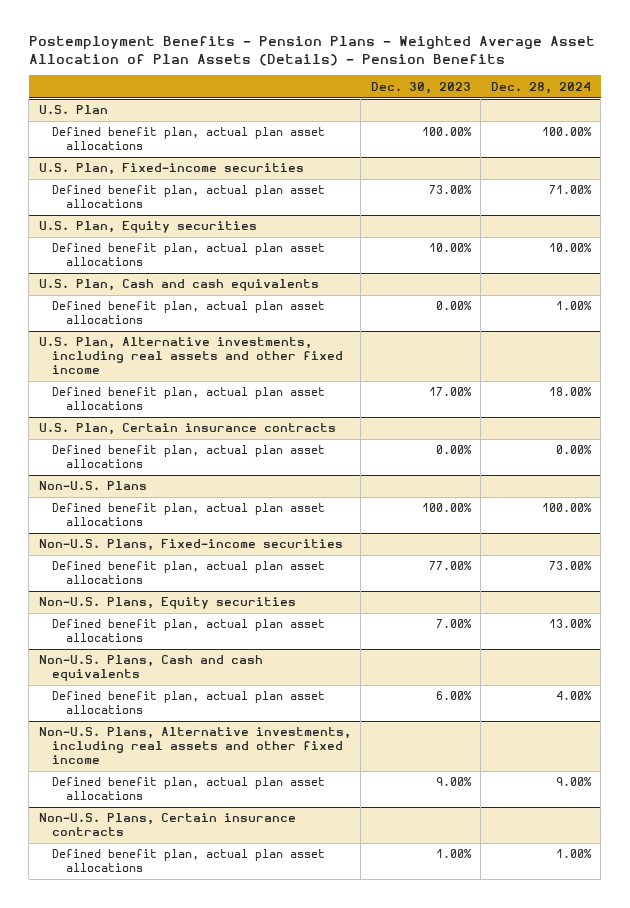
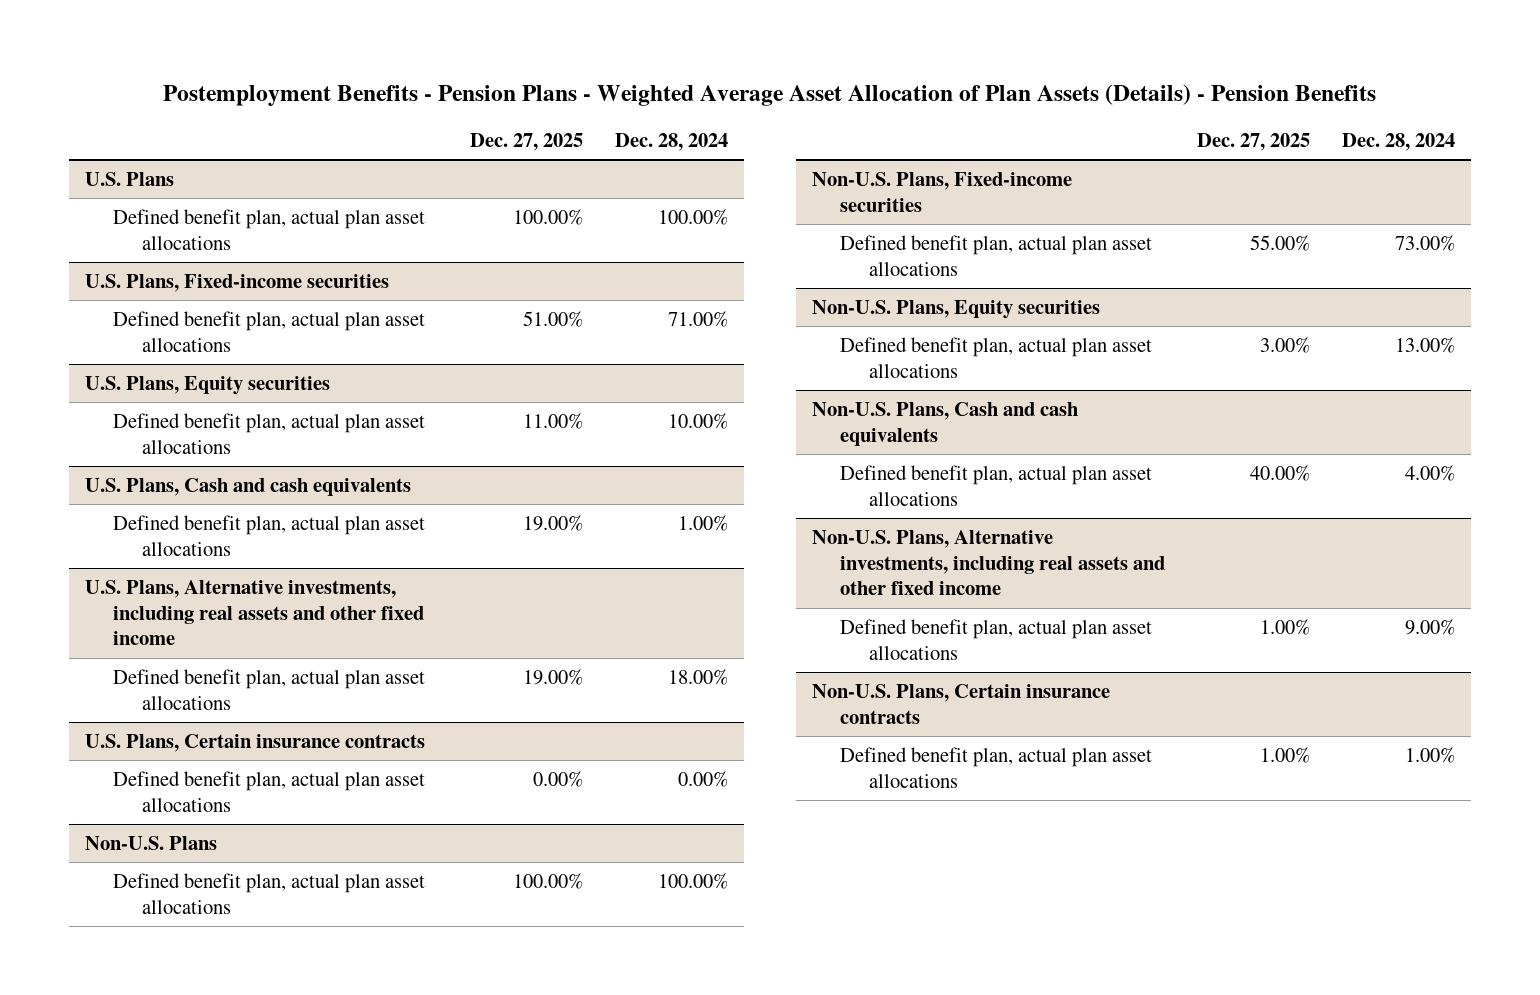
- | Dec. 30, 2023 | Dec. 28, 2024
+ | Dec. 27, 2025 | Dec. 28, 2024
- U.S. Plan
+ U.S. Plans
- U.S. Plan, Fixed-income securities
+ U.S. Plans, Fixed-income securities
- U.S. Plan, Equity securities
+ U.S. Plans, Equity securities
- U.S. Plan, Cash and cash equivalents
+ U.S. Plans, Cash and cash equivalents
- U.S. Plan, Alternative investments, including real assets and other fixed income
+ U.S. Plans, Alternative investments, including real assets and other fixed income
- U.S. Plan, Certain insurance contracts
+ U.S. Plans, Certain insurance contracts

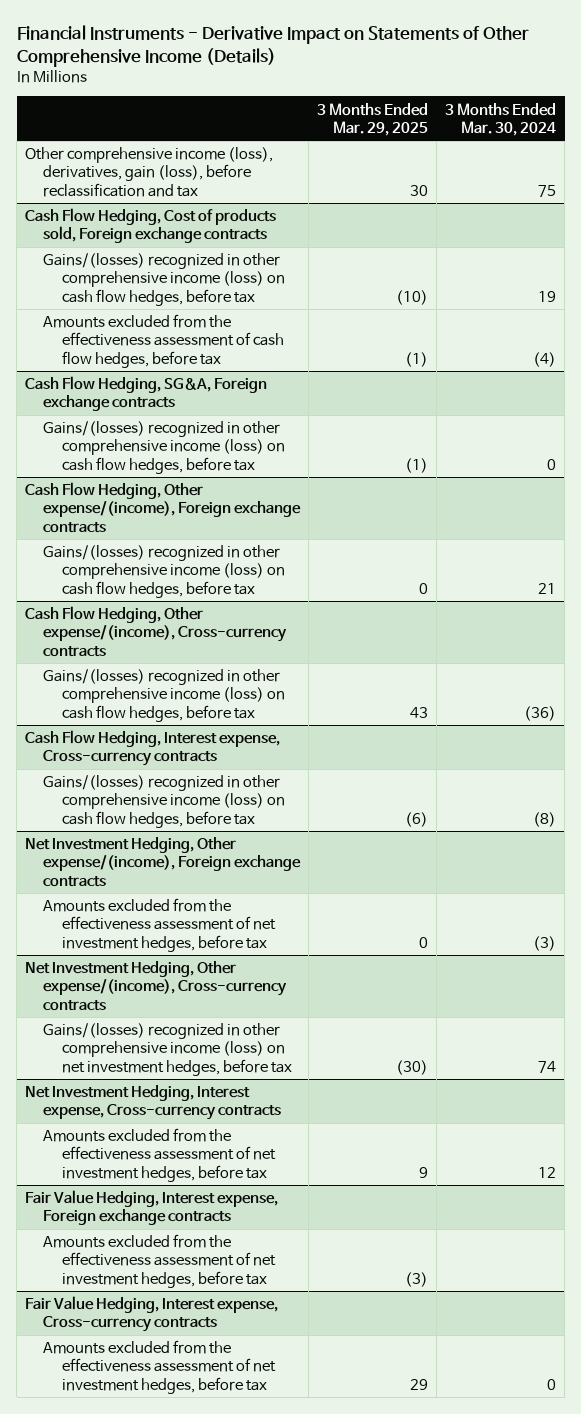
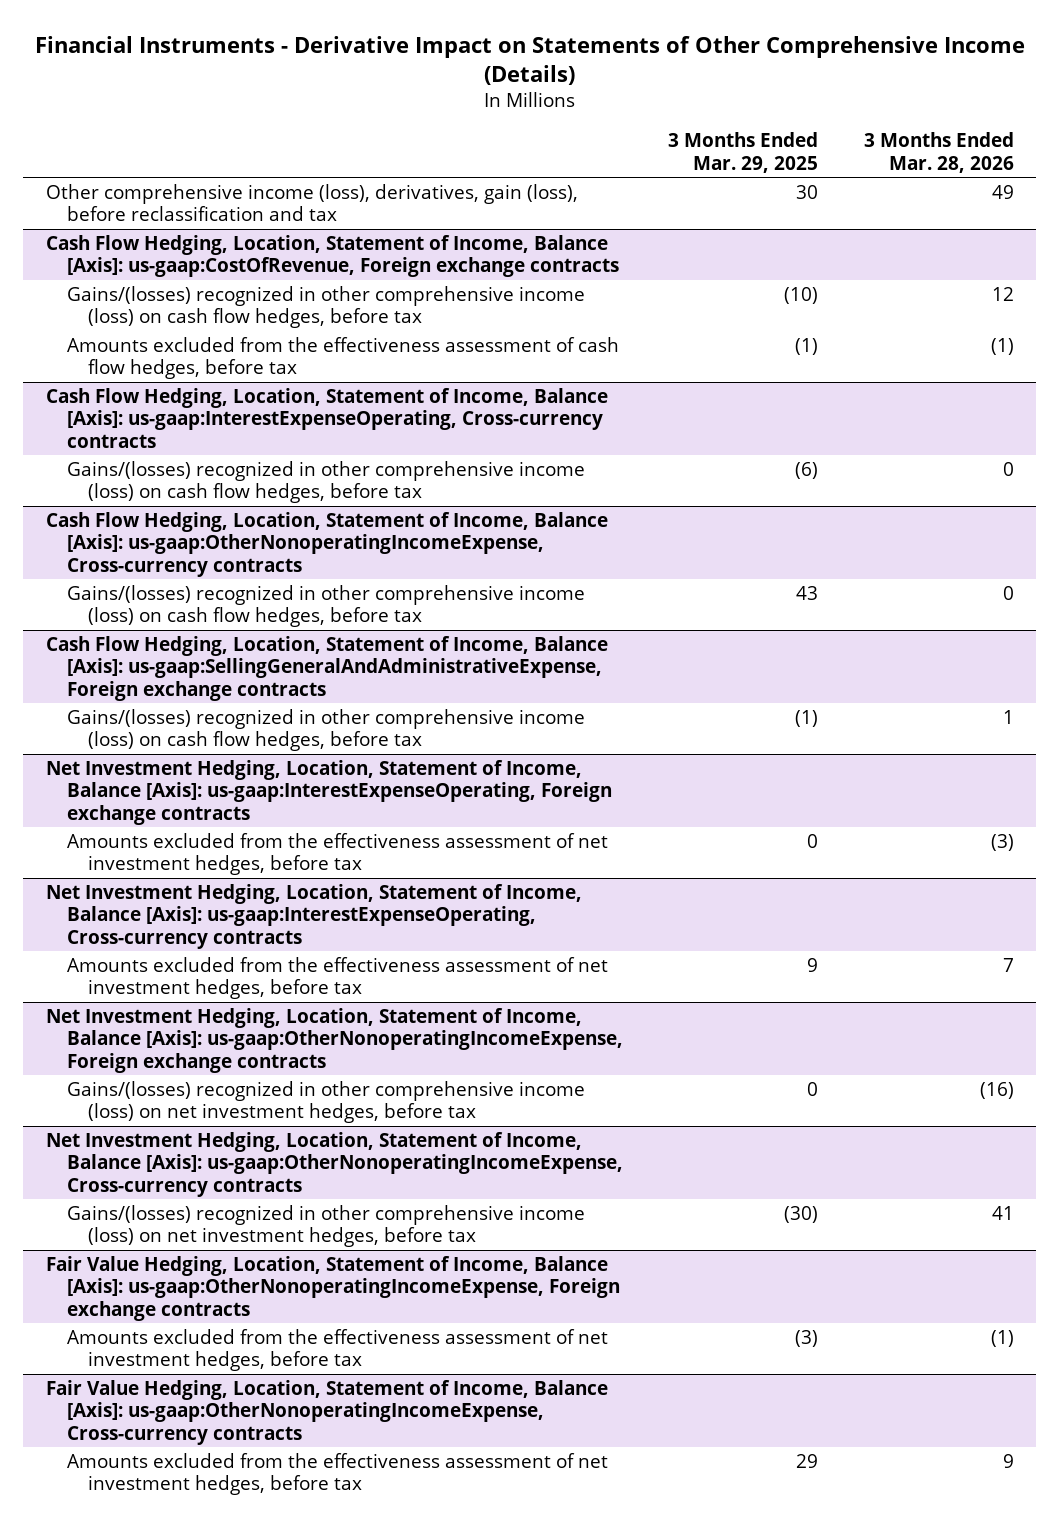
- | 3 Months Ended Mar. 29, 2025 | 3 Months Ended Mar. 30, 2024
+ | 3 Months Ended Mar. 29, 2025 | 3 Months Ended Mar. 28, 2026
- Cash Flow Hedging, Cost of products sold, Foreign exchange contracts
+ Cash Flow Hedging, Location, Statement of Income, Balance [Axis]: us-gaap:CostOfRevenue, Foreign exchange contracts
- Cash Flow Hedging, SG&A, Foreign exchange contracts
- Gains/(losses) recognized in other comprehensive income (loss) on cash flow hedges, before tax | (1) | 0
- Cash Flow Hedging, Other expense/(income), Foreign exchange contracts
- Gains/(losses) recognized in other comprehensive income (loss) on cash flow hedges, before tax | 0 | 21
- Cash Flow Hedging, Other expense/(income), Cross-currency contracts
- Gains/(losses) recognized in other comprehensive income (loss) on cash flow hedges, before tax | 43 | (36)
- Cash Flow Hedging, Interest expense, Cross-currency contracts
+ Cash Flow Hedging, Location, Statement of Income, Balance [Axis]: us-gaap:InterestExpenseOperating, Cross-currency contracts
- Net Investment Hedging, Other expense/(income), Foreign exchange contracts
+ Cash Flow Hedging, Location, Statement of Income, Balance [Axis]: us-gaap:OtherNonoperatingIncomeExpense, Cross-currency contracts
+ Gains/(losses) recognized in other comprehensive income (loss) on cash flow hedges, before tax | 43 | 0
+ Cash Flow Hedging, Location, Statement of Income, Balance [Axis]: us-gaap:SellingGeneralAndAdministrativeExpense, Foreign exchange contracts
+ Gains/(losses) recognized in other comprehensive income (loss) on cash flow hedges, before tax | (1) | 1
+ Net Investment Hedging, Location, Statement of Income, Balance [Axis]: us-gaap:InterestExpenseOperating, Foreign exchange contracts
- Net Investment Hedging, Other expense/(income), Cross-currency contracts
- Gains/(losses) recognized in other comprehensive income (loss) on net investment hedges, before tax | (30) | 74
- Net Investment Hedging, Interest expense, Cross-currency contracts
+ Net Investment Hedging, Location, Statement of Income, Balance [Axis]: us-gaap:InterestExpenseOperating, Cross-currency contracts
- Fair Value Hedging, Interest expense, Foreign exchange contracts
+ Net Investment Hedging, Location, Statement of Income, Balance [Axis]: us-gaap:OtherNonoperatingIncomeExpense, Foreign exchange contracts
+ Gains/(losses) recognized in other comprehensive income (loss) on net investment hedges, before tax | 0 | (16)
+ Net Investment Hedging, Location, Statement of Income, Balance [Axis]: us-gaap:OtherNonoperatingIncomeExpense, Cross-currency contracts
+ Gains/(losses) recognized in other comprehensive income (loss) on net investment hedges, before tax | (30) | 41
+ Fair Value Hedging, Location, Statement of Income, Balance [Axis]: us-gaap:OtherNonoperatingIncomeExpense, Foreign exchange contracts
- Fair Value Hedging, Interest expense, Cross-currency contracts
+ Fair Value Hedging, Location, Statement of Income, Balance [Axis]: us-gaap:OtherNonoperatingIncomeExpense, Cross-currency contracts

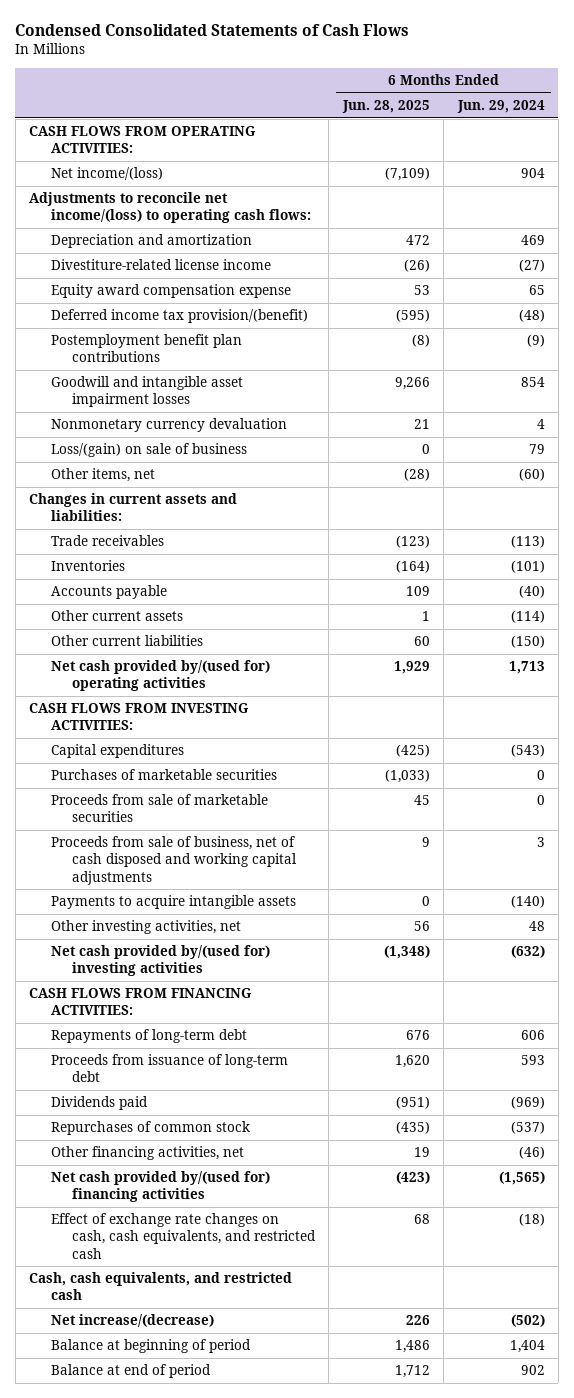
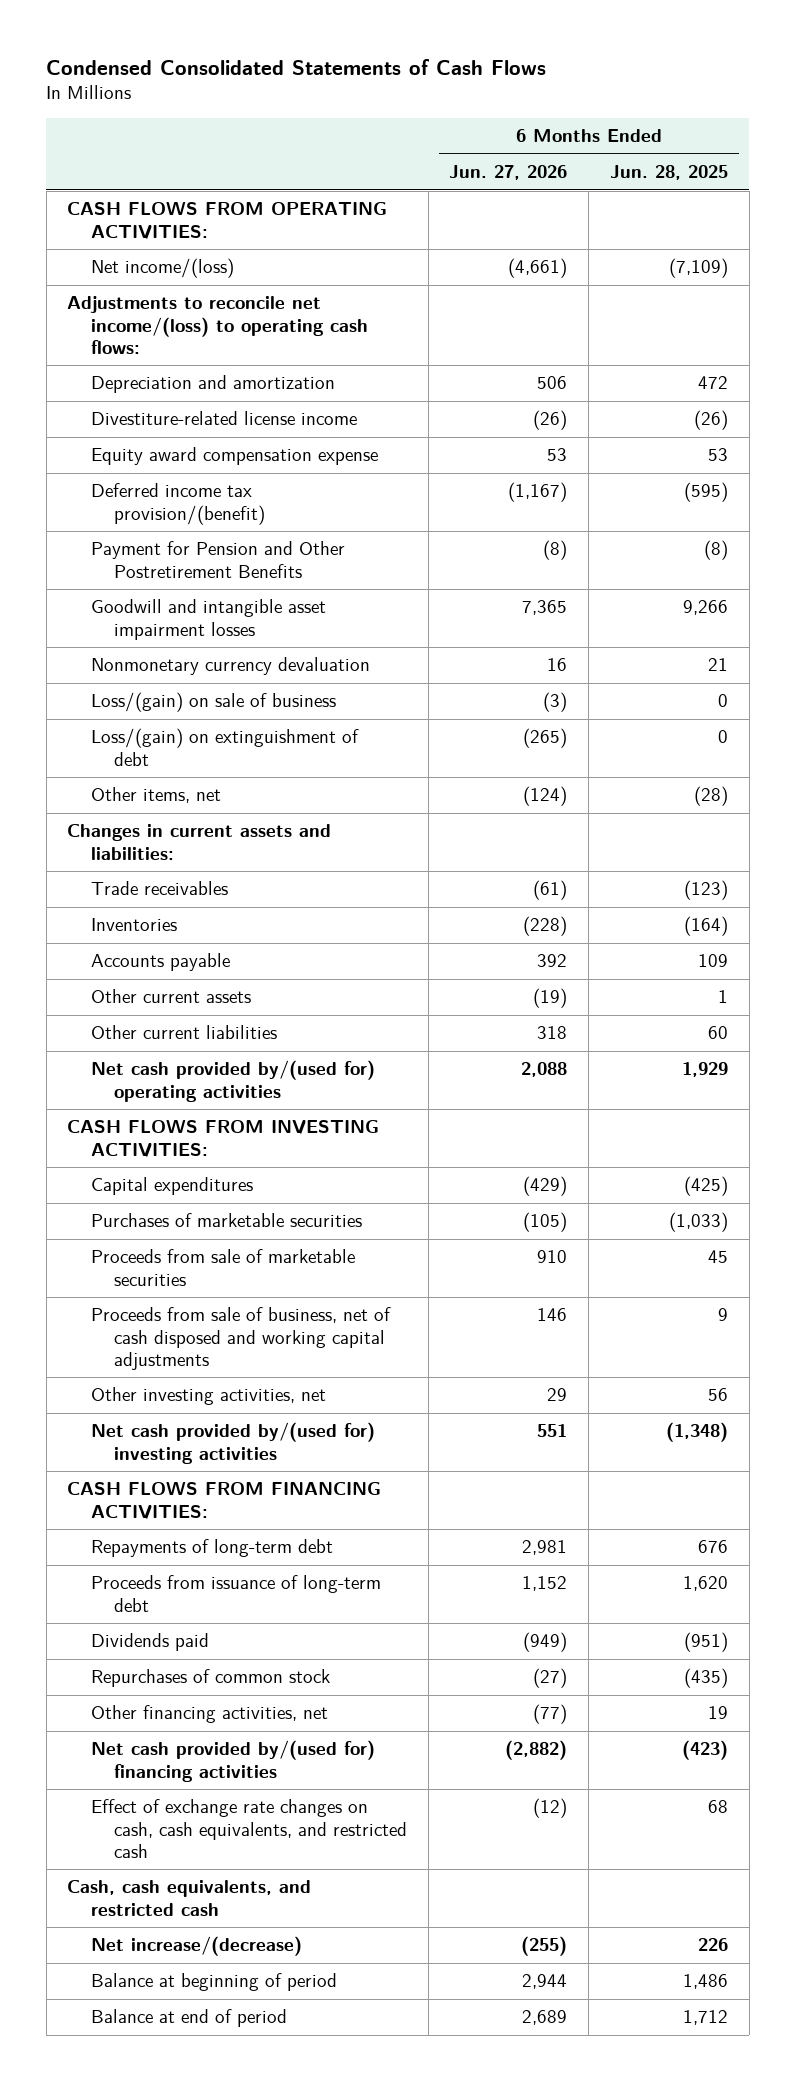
- | 6 Months Ended Jun. 28, 2025 | 6 Months Ended Jun. 29, 2024
+ | 6 Months Ended Jun. 27, 2026 | 6 Months Ended Jun. 28, 2025
- Postemployment benefit plan contributions | (8) | (9)
+ Payment for Pension and Other Postretirement Benefits | (8) | (8)
+ Loss/(gain) on extinguishment of debt | (265) | 0
- Payments to acquire intangible assets | 0 | (140)

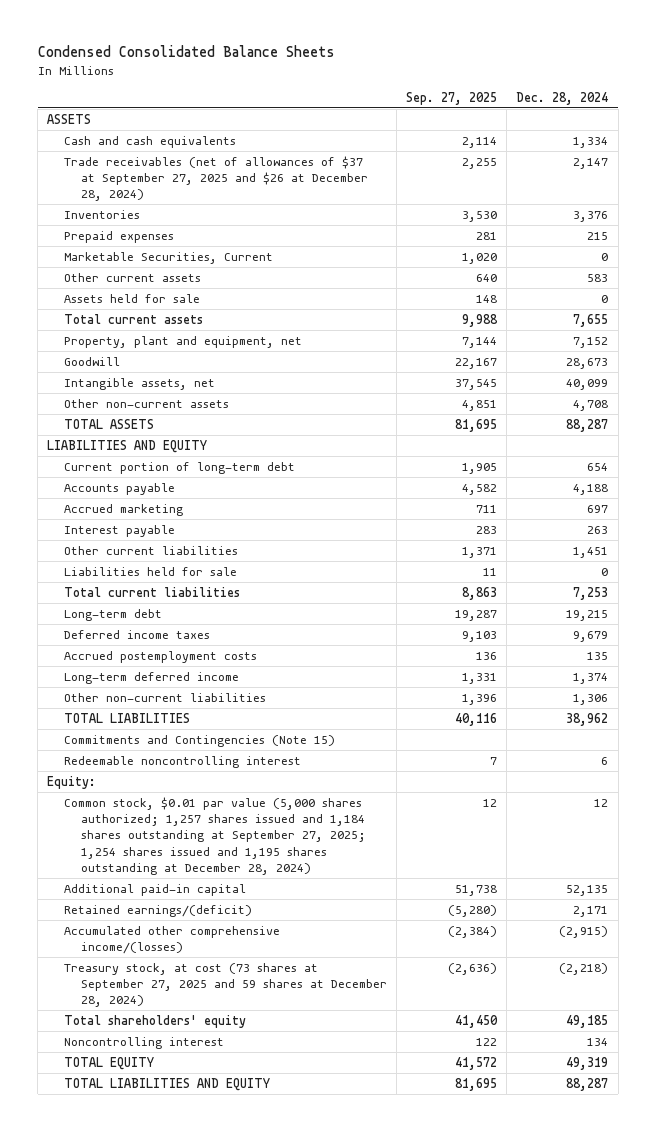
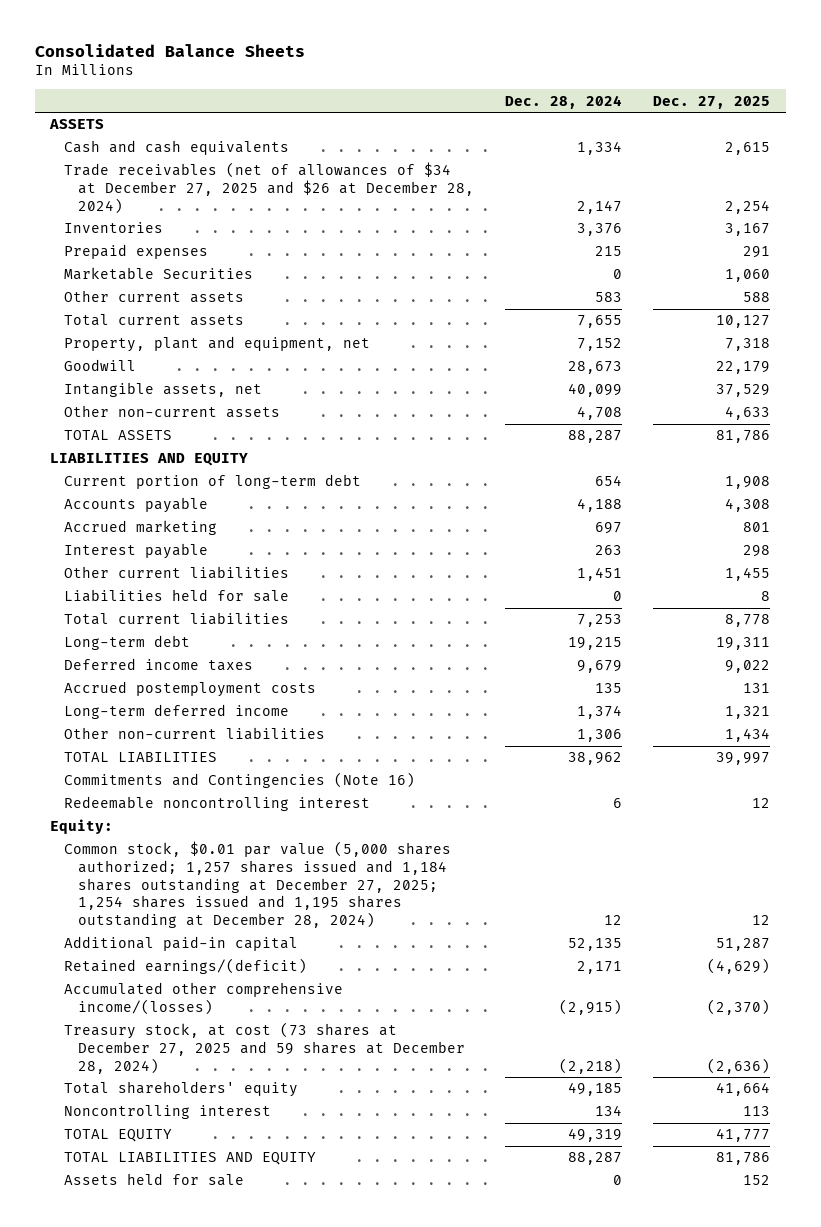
- Condensed Consolidated Balance Sheets
+ Consolidated Balance Sheets
- | Sep. 27, 2025 | Dec. 28, 2024
+ | Dec. 28, 2024 | Dec. 27, 2025
- Trade receivables (net of allowances of $37 at September 27, 2025 and $26 at December 28, 2024) | 2,255 | 2,147
+ Trade receivables (net of allowances of $34 at December 27, 2025 and $26 at December 28, 2024) | 2,147 | 2,254
- Marketable Securities, Current | 1,020 | 0
+ Marketable Securities | 0 | 1,060
- Commitments and Contingencies (Note 15)
+ Commitments and Contingencies (Note 16)
- Common stock, $0.01 par value (5,000 shares authorized; 1,257 shares issued and 1,184 shares outstanding at September 27, 2025; 1,254 shares issued and 1,195 shares outstanding at December 28, 2024) | 12 | 12
+ Common stock, $0.01 par value (5,000 shares authorized; 1,257 shares issued and 1,184 shares outstanding at December 27, 2025; 1,254 shares issued and 1,195 shares outstanding at December 28, 2024) | 12 | 12
- Treasury stock, at cost (73 shares at September 27, 2025 and 59 shares at December 28, 2024) | (2,636) | (2,218)
+ Treasury stock, at cost (73 shares at December 27, 2025 and 59 shares at December 28, 2024) | (2,218) | (2,636)
moved down: Assets held for sale | 0 | 152

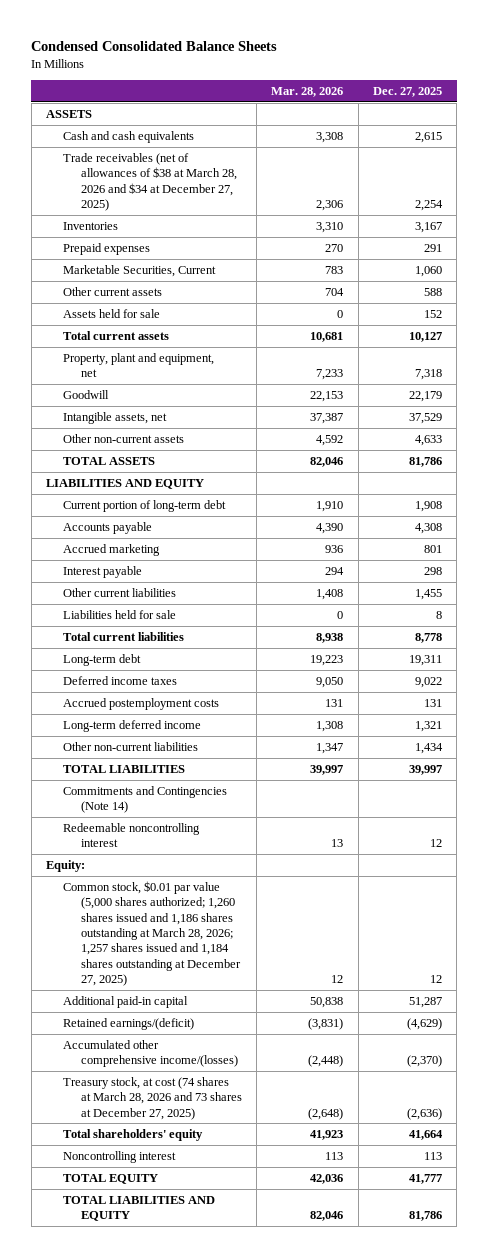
- Consolidated Balance Sheets
+ Condensed Consolidated Balance Sheets
- | Dec. 28, 2024 | Dec. 27, 2025
+ | Mar. 28, 2026 | Dec. 27, 2025
- Trade receivables (net of allowances of $34 at December 27, 2025 and $26 at December 28, 2024) | 2,147 | 2,254
+ Trade receivables (net of allowances of $38 at March 28, 2026 and $34 at December 27, 2025) | 2,306 | 2,254
- Marketable Securities | 0 | 1,060
+ Marketable Securities, Current | 783 | 1,060
moved up: Assets held for sale | 0 | 152
- Commitments and Contingencies (Note 16)
+ Commitments and Contingencies (Note 14)
- Common stock, $0.01 par value (5,000 shares authorized; 1,257 shares issued and 1,184 shares outstanding at December 27, 2025; 1,254 shares issued and 1,195 shares outstanding at December 28, 2024) | 12 | 12
+ Common stock, $0.01 par value (5,000 shares authorized; 1,260 shares issued and 1,186 shares outstanding at March 28, 2026; 1,257 shares issued and 1,184 shares outstanding at December 27, 2025) | 12 | 12
- Treasury stock, at cost (73 shares at December 27, 2025 and 59 shares at December 28, 2024) | (2,218) | (2,636)
+ Treasury stock, at cost (74 shares at March 28, 2026 and 73 shares at December 27, 2025) | (2,648) | (2,636)

